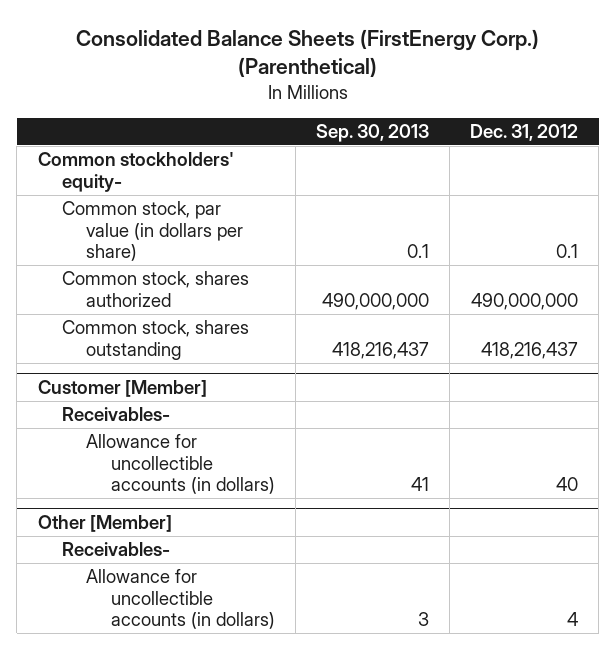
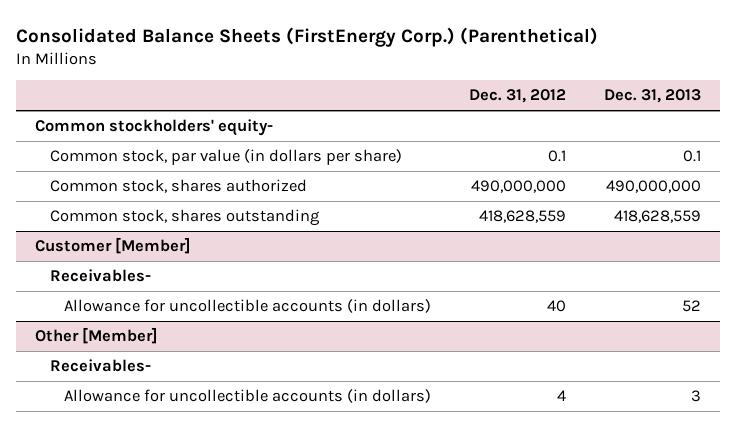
- | Sep. 30, 2013 | Dec. 31, 2012
+ | Dec. 31, 2012 | Dec. 31, 2013
- Common stock, shares outstanding | 418,216,437 | 418,216,437
+ Common stock, shares outstanding | 418,628,559 | 418,628,559

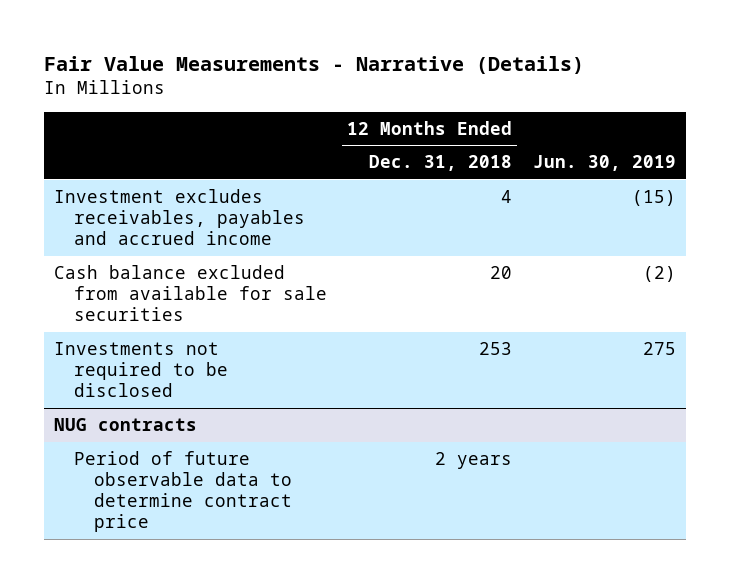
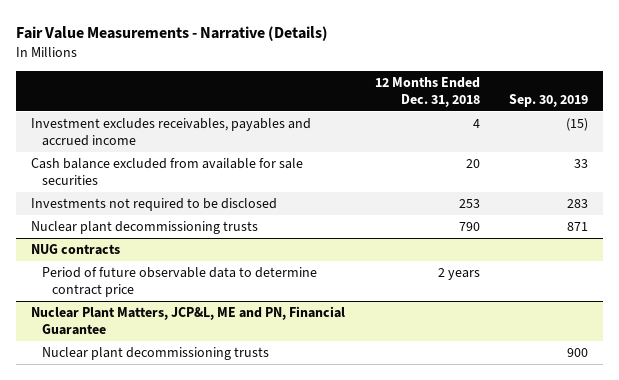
- | 12 Months Ended Dec. 31, 2018 | Jun. 30, 2019
+ | 12 Months Ended Dec. 31, 2018 | Sep. 30, 2019
+ Nuclear plant decommissioning trusts | 790 | 871
+ Nuclear Plant Matters, JCP&L, ME and PN, Financial Guarantee
+ Nuclear plant decommissioning trusts | | 900

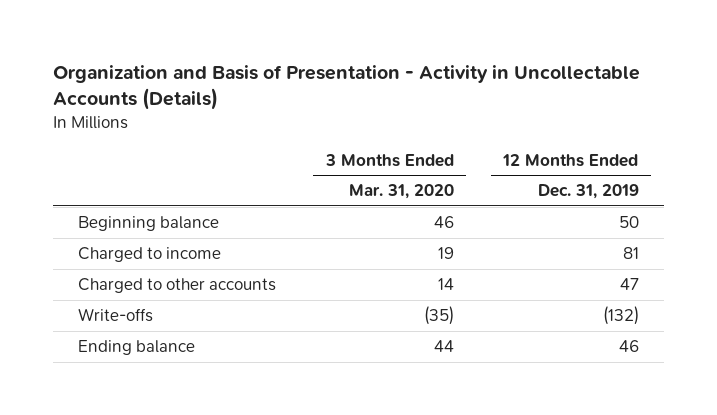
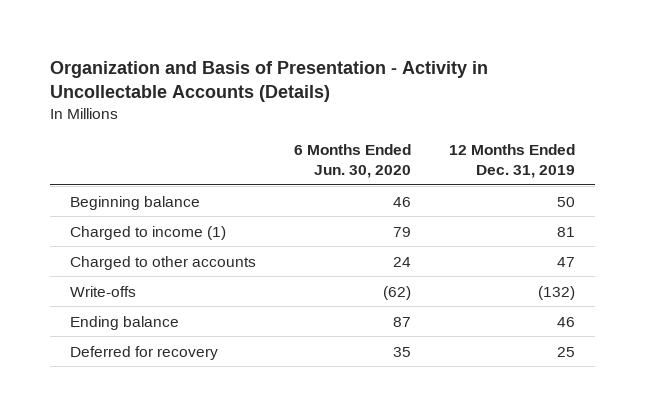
- | 3 Months Ended Mar. 31, 2020 | 12 Months Ended Dec. 31, 2019
+ | 6 Months Ended Jun. 30, 2020 | 12 Months Ended Dec. 31, 2019
- Charged to income | 19 | 81
+ Charged to income (1) | 79 | 81
+ Deferred for recovery | 35 | 25

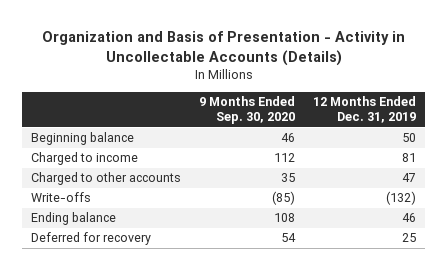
- | 6 Months Ended Jun. 30, 2020 | 12 Months Ended Dec. 31, 2019
+ | 9 Months Ended Sep. 30, 2020 | 12 Months Ended Dec. 31, 2019
- Charged to income (1) | 79 | 81
+ Charged to income | 112 | 81

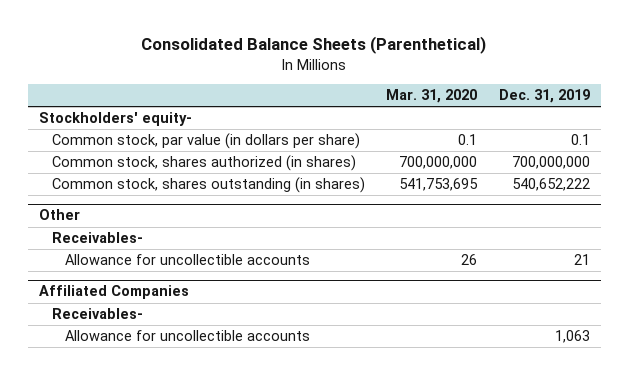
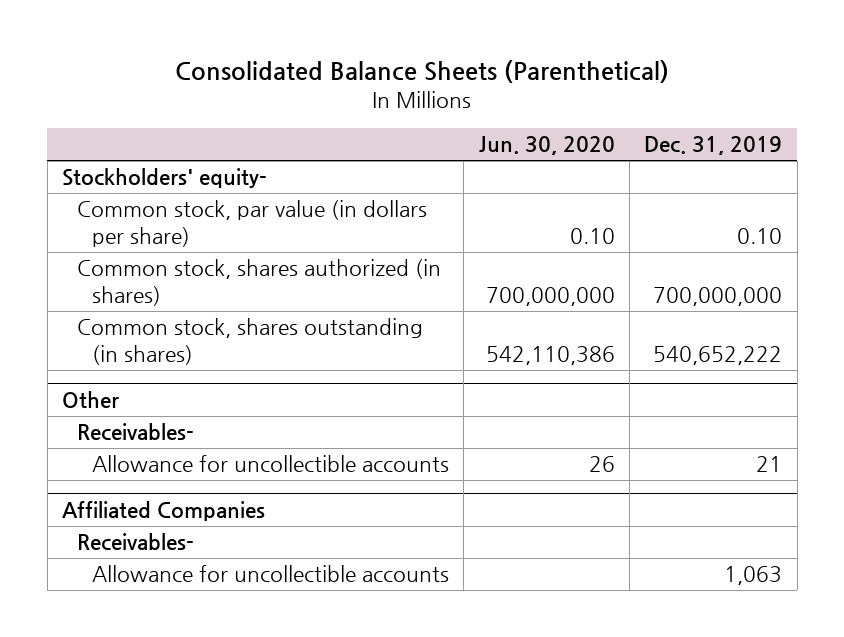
- | Mar. 31, 2020 | Dec. 31, 2019
+ | Jun. 30, 2020 | Dec. 31, 2019
- Common stock, par value (in dollars per share) | 0.1 | 0.1
+ Common stock, par value (in dollars per share) | 0.10 | 0.10

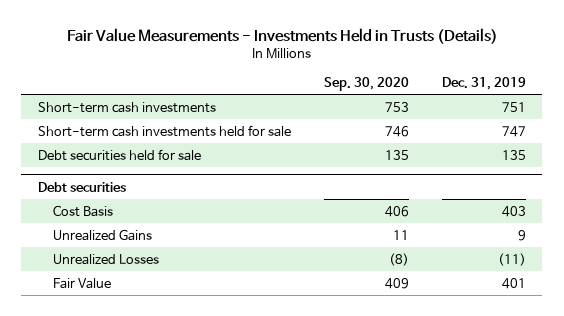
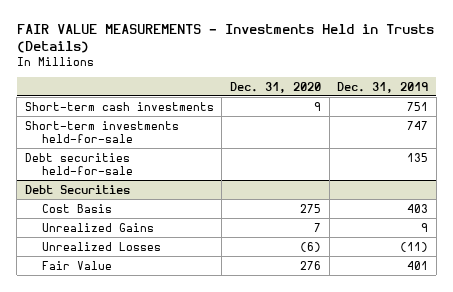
- Fair Value Measurements - Investments Held in Trusts (Details)
+ FAIR VALUE MEASUREMENTS - Investments Held in Trusts (Details)
- | Sep. 30, 2020 | Dec. 31, 2019
+ | Dec. 31, 2020 | Dec. 31, 2019
- Short-term cash investments held for sale | 746 | 747
- Debt securities held for sale | 135 | 135
- Debt securities
+ Short-term investments held-for-sale | | 747
+ Debt securities held-for-sale | | 135
+ Debt Securities

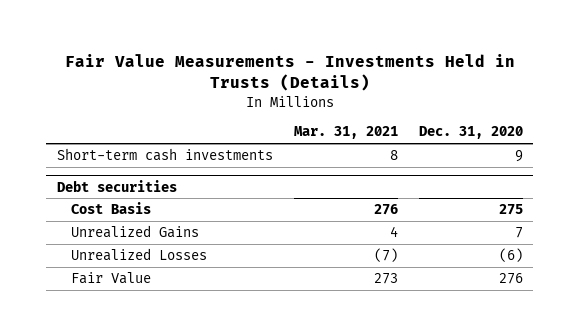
- FAIR VALUE MEASUREMENTS - Investments Held in Trusts (Details)
+ Fair Value Measurements - Investments Held in Trusts (Details)
- | Dec. 31, 2020 | Dec. 31, 2019
+ | Mar. 31, 2021 | Dec. 31, 2020
- Short-term investments held-for-sale | | 747
- Debt securities held-for-sale | | 135
- Debt Securities
+ Debt securities

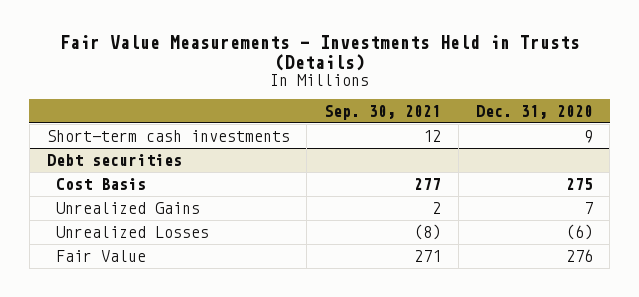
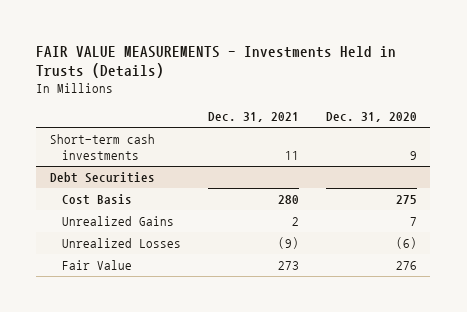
- Fair Value Measurements - Investments Held in Trusts (Details)
+ FAIR VALUE MEASUREMENTS - Investments Held in Trusts (Details)
- | Sep. 30, 2021 | Dec. 31, 2020
+ | Dec. 31, 2021 | Dec. 31, 2020
- Debt securities
+ Debt Securities

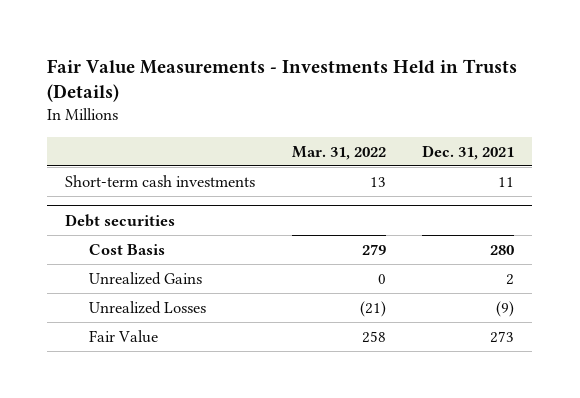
- FAIR VALUE MEASUREMENTS - Investments Held in Trusts (Details)
+ Fair Value Measurements - Investments Held in Trusts (Details)
- | Dec. 31, 2021 | Dec. 31, 2020
+ | Mar. 31, 2022 | Dec. 31, 2021
- Debt Securities
+ Debt securities

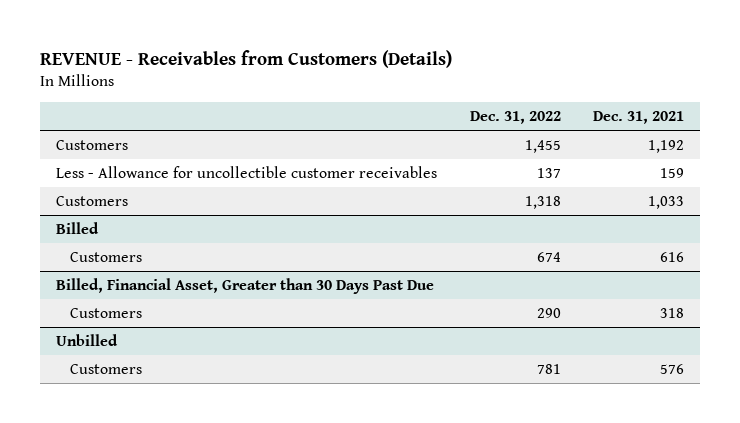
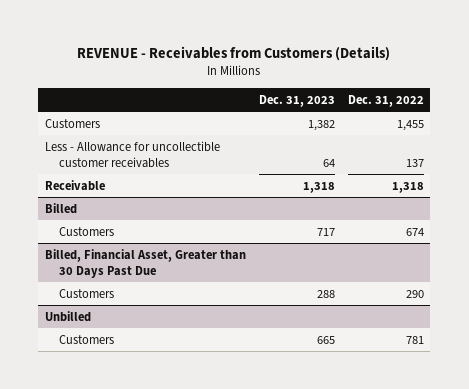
- | Dec. 31, 2022 | Dec. 31, 2021
+ | Dec. 31, 2023 | Dec. 31, 2022
- Customers | 1,318 | 1,033
+ Receivable | 1,318 | 1,318

